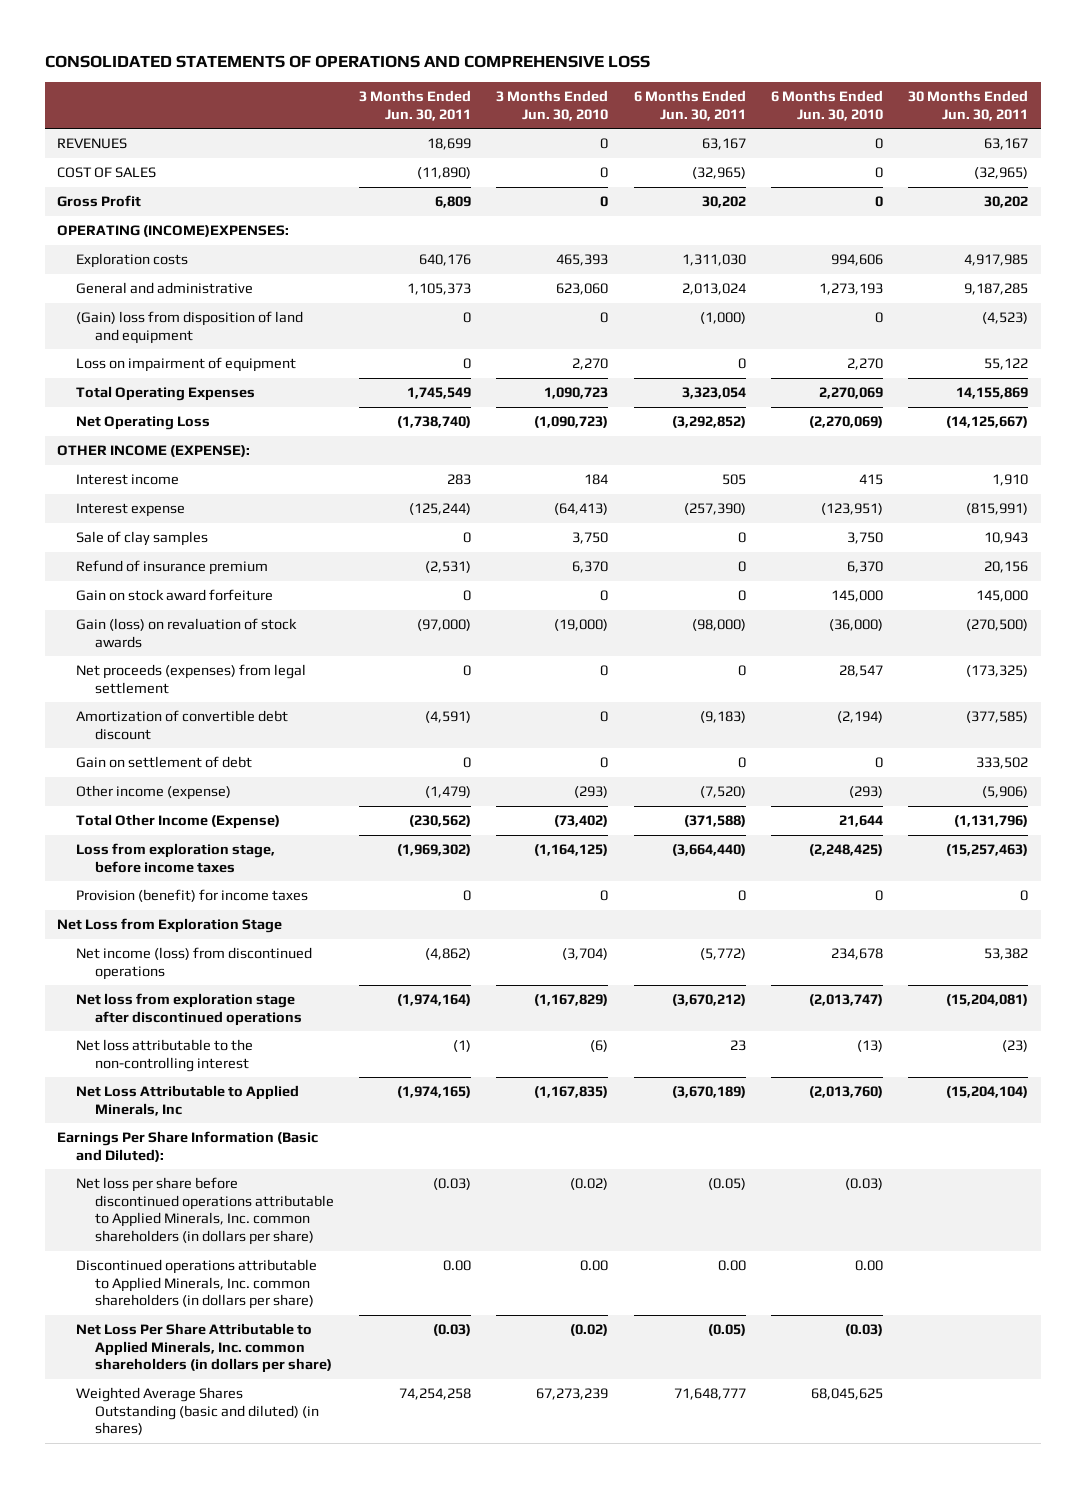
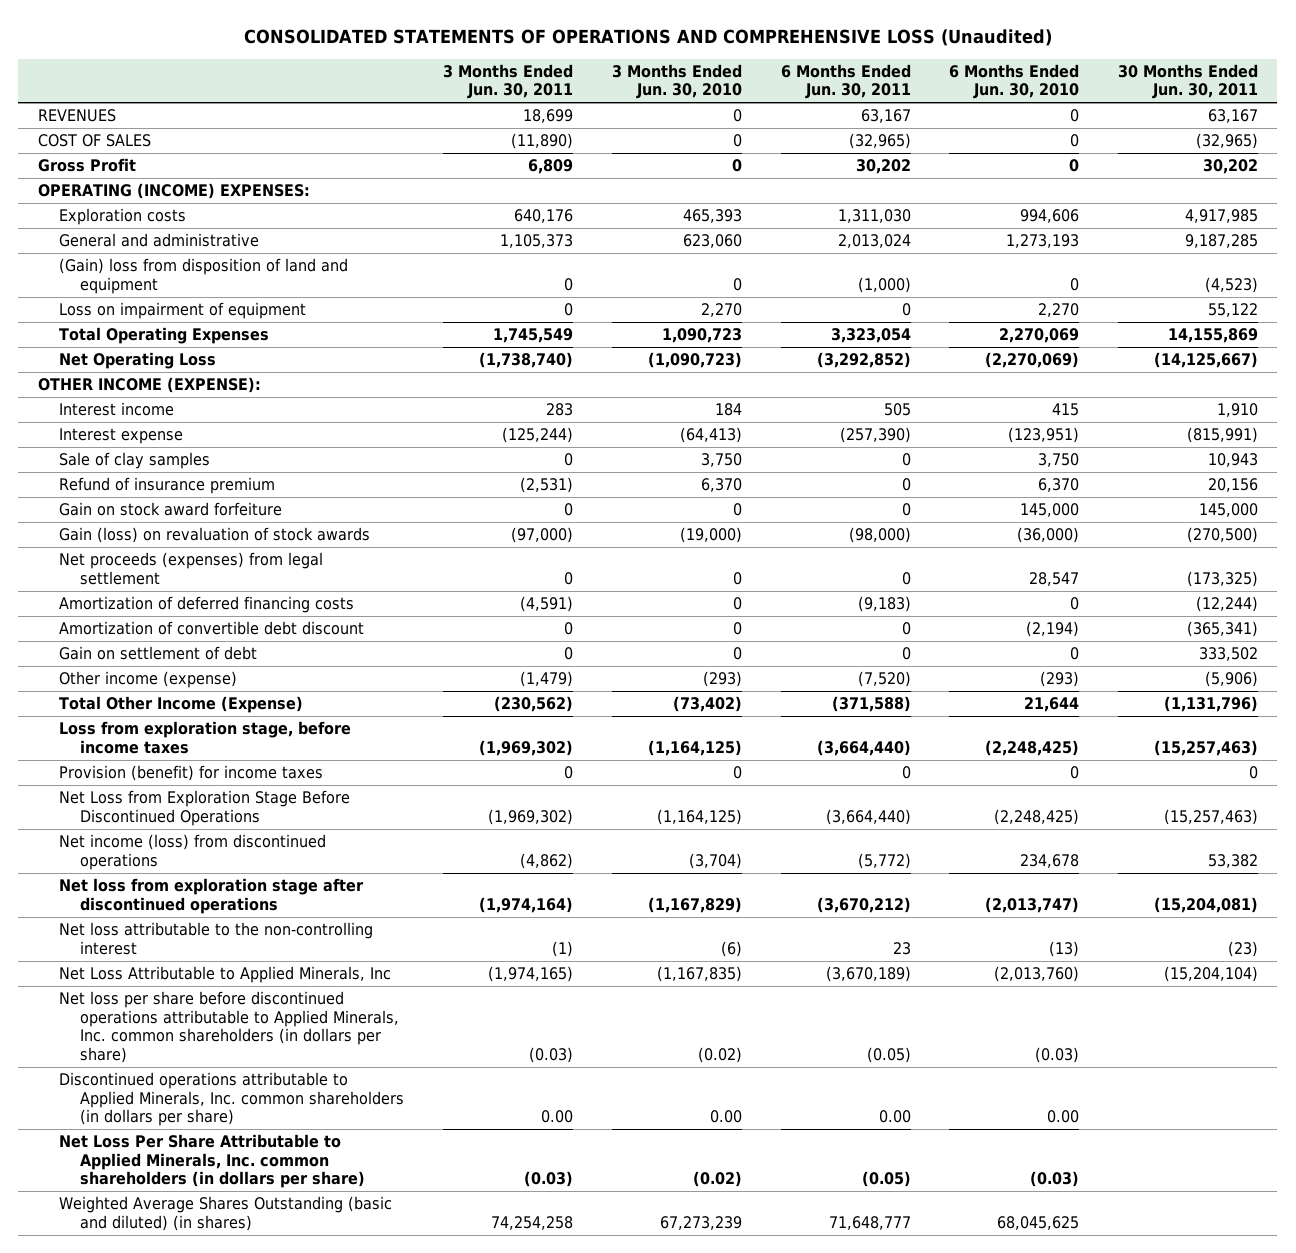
- CONSOLIDATED STATEMENTS OF OPERATIONS AND COMPREHENSIVE LOSS
+ CONSOLIDATED STATEMENTS OF OPERATIONS AND COMPREHENSIVE LOSS (Unaudited)
- OPERATING (INCOME)EXPENSES:
+ OPERATING (INCOME) EXPENSES:
- Amortization of convertible debt discount | (4,591) | 0 | (9,183) | (2,194) | (377,585)
+ Amortization of deferred financing costs | (4,591) | 0 | (9,183) | 0 | (12,244)
+ Amortization of convertible debt discount | 0 | 0 | 0 | (2,194) | (365,341)
- Net Loss from Exploration Stage
+ Net Loss from Exploration Stage Before Discontinued Operations | (1,969,302) | (1,164,125) | (3,664,440) | (2,248,425) | (15,257,463)
- Earnings Per Share Information (Basic and Diluted):

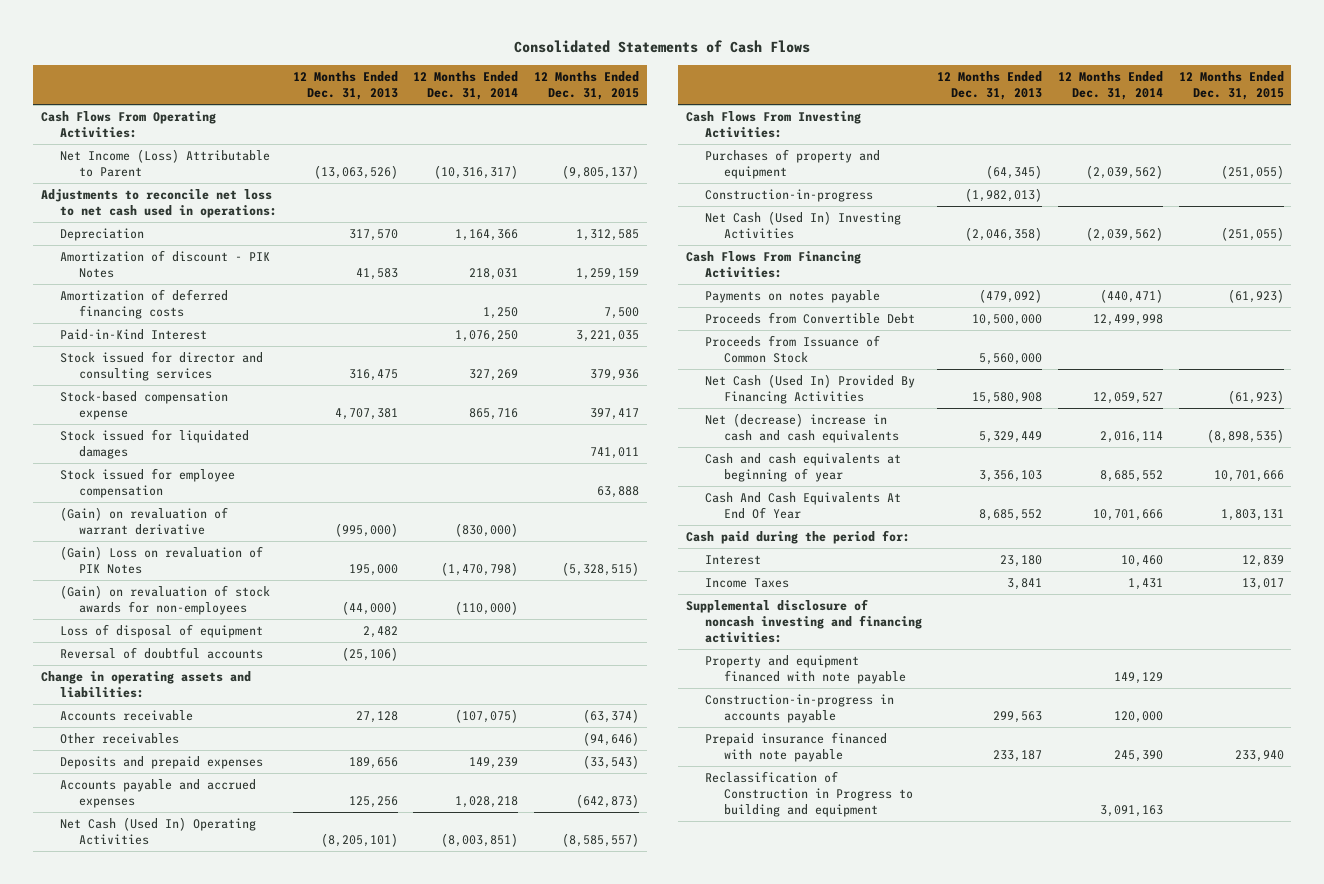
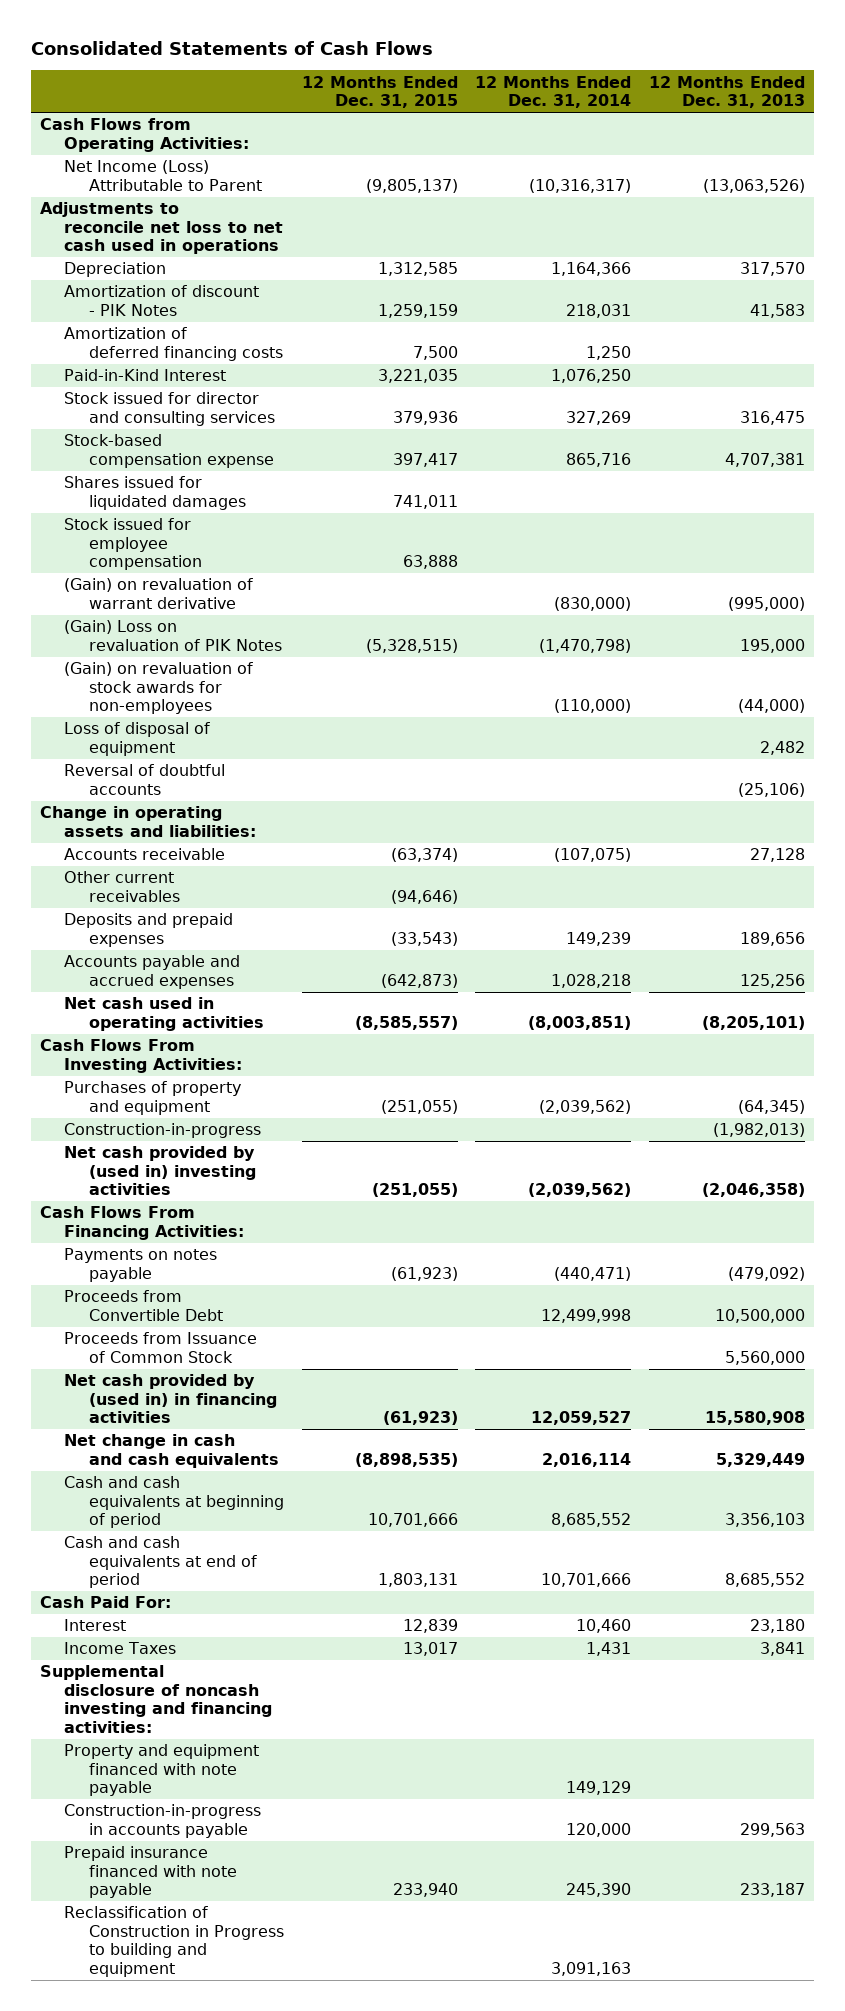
- | 12 Months Ended Dec. 31, 2013 | 12 Months Ended Dec. 31, 2014 | 12 Months Ended Dec. 31, 2015
+ | 12 Months Ended Dec. 31, 2015 | 12 Months Ended Dec. 31, 2014 | 12 Months Ended Dec. 31, 2013
- Cash Flows From Operating Activities:
+ Cash Flows from Operating Activities:
- Adjustments to reconcile net loss to net cash used in operations:
+ Adjustments to reconcile net loss to net cash used in operations
- Stock issued for liquidated damages | | | 741,011
+ Shares issued for liquidated damages | 741,011 | |
- Other receivables | | | (94,646)
+ Other current receivables | (94,646) | |
- Net Cash (Used In) Operating Activities | (8,205,101) | (8,003,851) | (8,585,557)
+ Net cash used in operating activities | (8,585,557) | (8,003,851) | (8,205,101)
- Net Cash (Used In) Investing Activities | (2,046,358) | (2,039,562) | (251,055)
+ Net cash provided by (used in) investing activities | (251,055) | (2,039,562) | (2,046,358)
- Net Cash (Used In) Provided By Financing Activities | 15,580,908 | 12,059,527 | (61,923)
- Net (decrease) increase in cash and cash equivalents | 5,329,449 | 2,016,114 | (8,898,535)
- Cash and cash equivalents at beginning of year | 3,356,103 | 8,685,552 | 10,701,666
- Cash And Cash Equivalents At End Of Year | 8,685,552 | 10,701,666 | 1,803,131
- Cash paid during the period for:
+ Net cash provided by (used in) in financing activities | (61,923) | 12,059,527 | 15,580,908
+ Net change in cash and cash equivalents | (8,898,535) | 2,016,114 | 5,329,449
+ Cash and cash equivalents at beginning of period | 10,701,666 | 8,685,552 | 3,356,103
+ Cash and cash equivalents at end of period | 1,803,131 | 10,701,666 | 8,685,552
+ Cash Paid For:

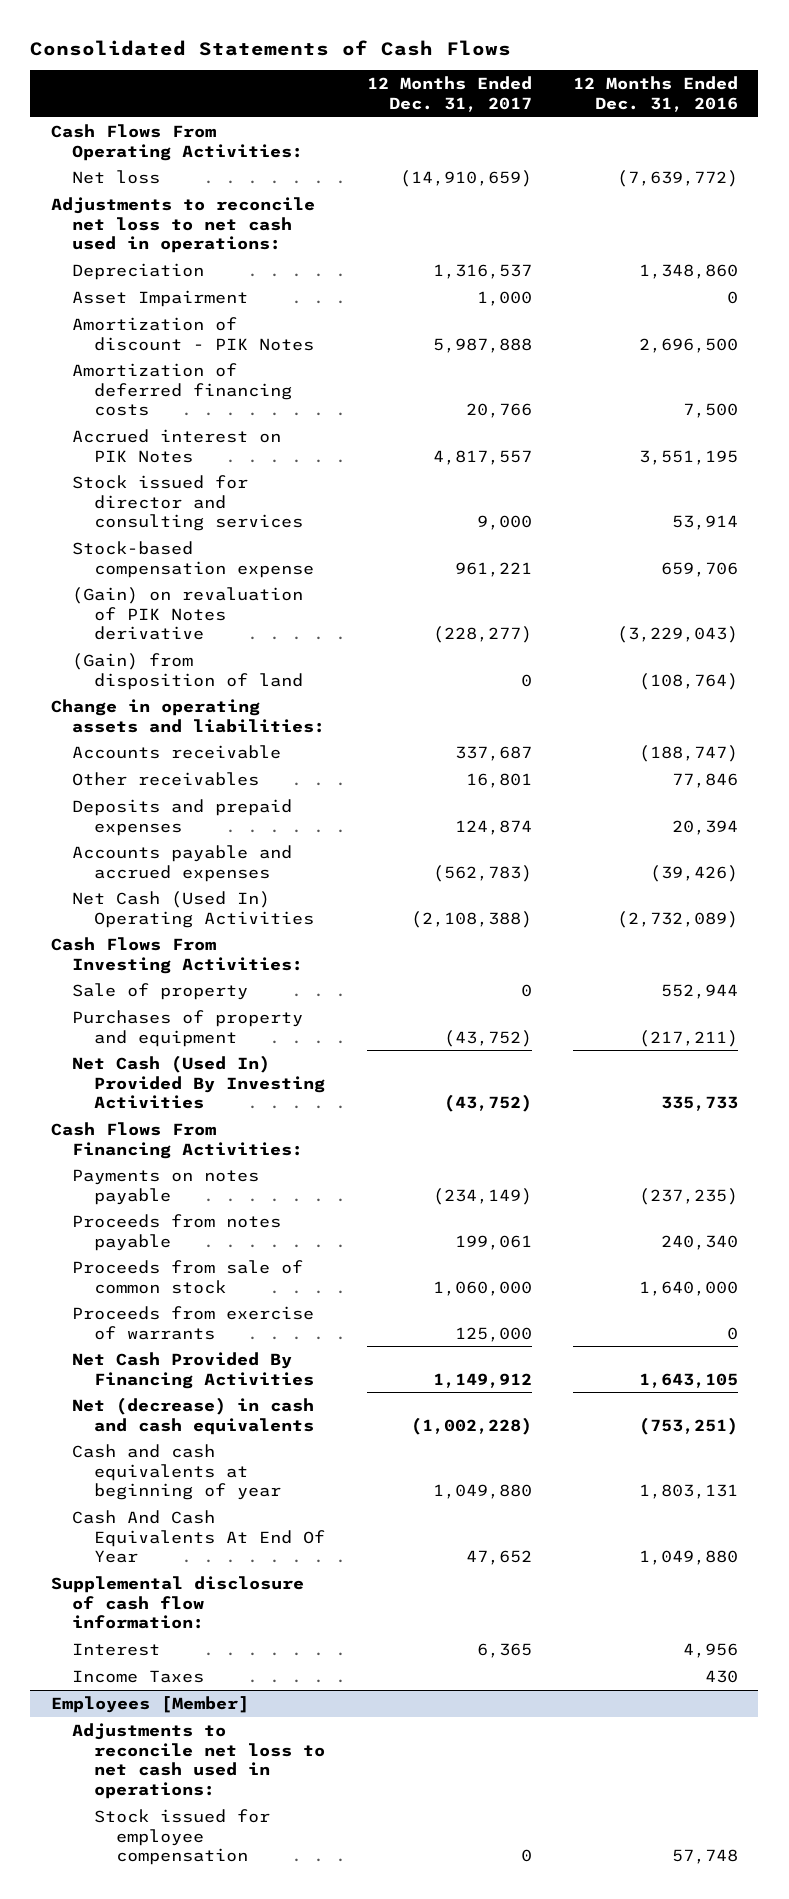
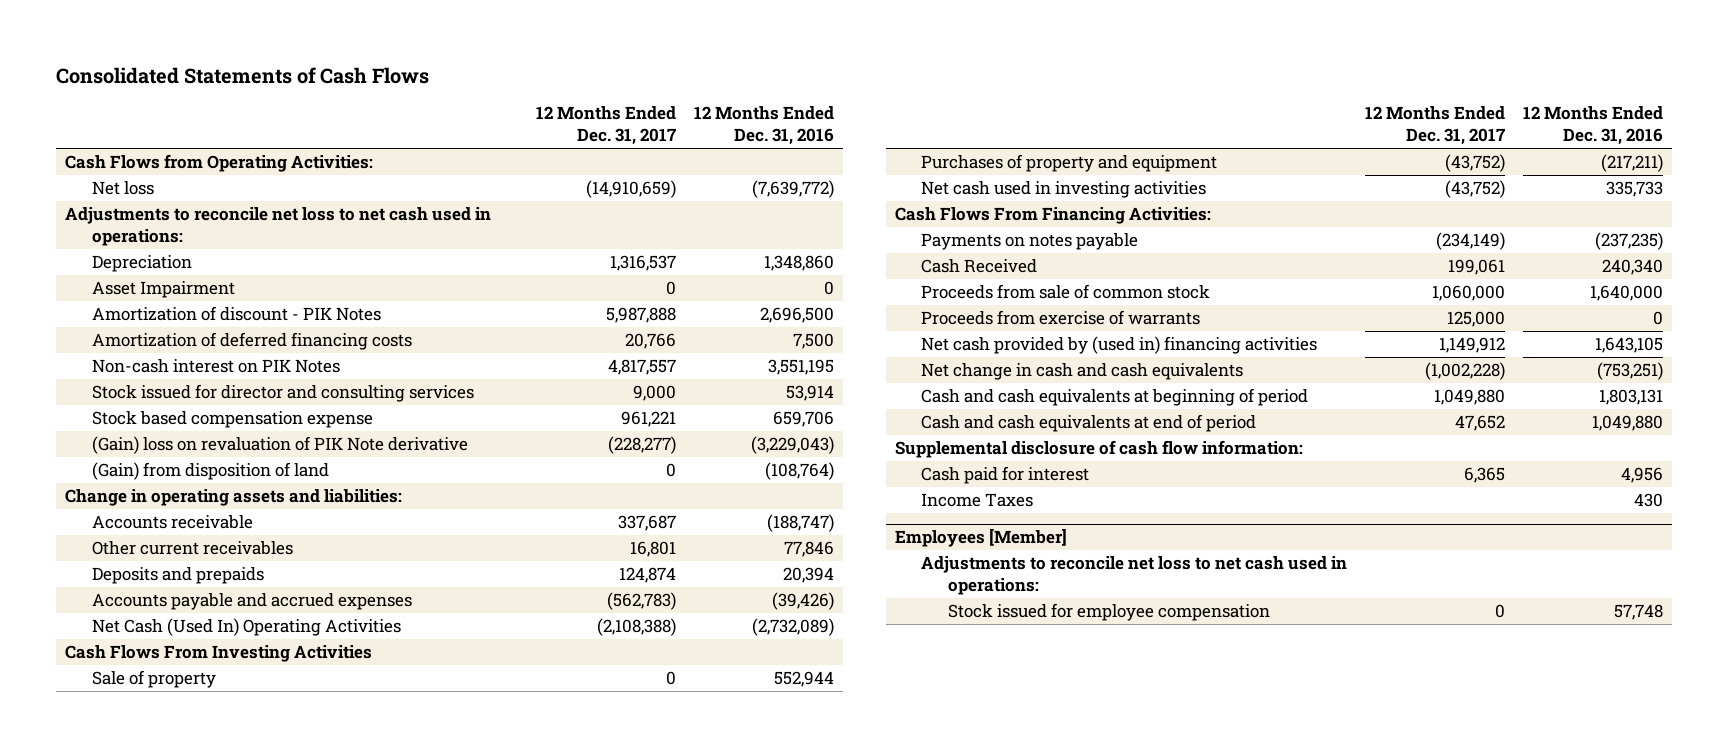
- Cash Flows From Operating Activities:
+ Cash Flows from Operating Activities:
- Asset Impairment | 1,000 | 0
+ Asset Impairment | 0 | 0
- Accrued interest on PIK Notes | 4,817,557 | 3,551,195
+ Non-cash interest on PIK Notes | 4,817,557 | 3,551,195
- Stock-based compensation expense | 961,221 | 659,706
- (Gain) on revaluation of PIK Notes derivative | (228,277) | (3,229,043)
+ Stock based compensation expense | 961,221 | 659,706
+ (Gain) loss on revaluation of PIK Note derivative | (228,277) | (3,229,043)
- Other receivables | 16,801 | 77,846
- Deposits and prepaid expenses | 124,874 | 20,394
+ Other current receivables | 16,801 | 77,846
+ Deposits and prepaids | 124,874 | 20,394
- Cash Flows From Investing Activities:
+ Cash Flows From Investing Activities
- Net Cash (Used In) Provided By Investing Activities | (43,752) | 335,733
+ Net cash used in investing activities | (43,752) | 335,733
- Proceeds from notes payable | 199,061 | 240,340
+ Cash Received | 199,061 | 240,340
- Net Cash Provided By Financing Activities | 1,149,912 | 1,643,105
- Net (decrease) in cash and cash equivalents | (1,002,228) | (753,251)
- Cash and cash equivalents at beginning of year | 1,049,880 | 1,803,131
- Cash And Cash Equivalents At End Of Year | 47,652 | 1,049,880
+ Net cash provided by (used in) financing activities | 1,149,912 | 1,643,105
+ Net change in cash and cash equivalents | (1,002,228) | (753,251)
+ Cash and cash equivalents at beginning of period | 1,049,880 | 1,803,131
+ Cash and cash equivalents at end of period | 47,652 | 1,049,880
- Interest | 6,365 | 4,956
+ Cash paid for interest | 6,365 | 4,956

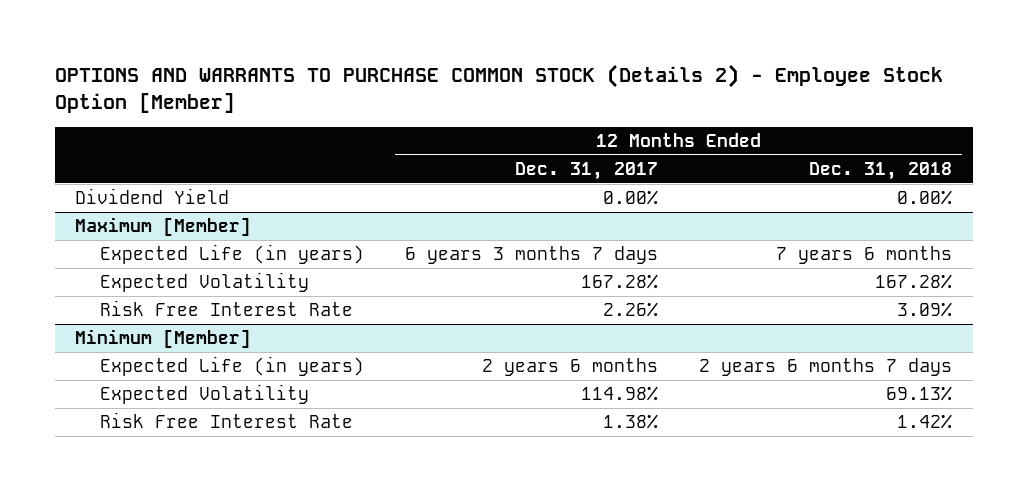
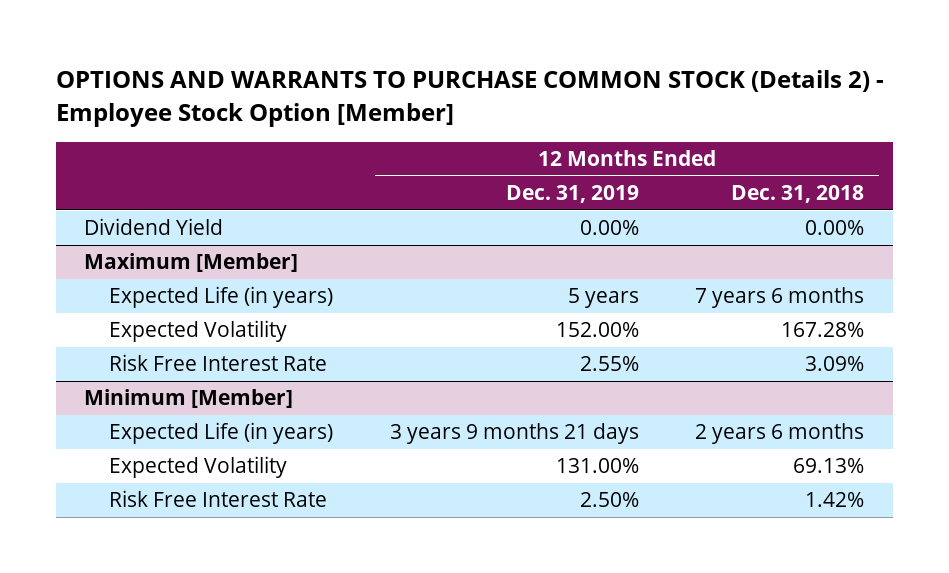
- | 12 Months Ended Dec. 31, 2017 | 12 Months Ended Dec. 31, 2018
+ | 12 Months Ended Dec. 31, 2019 | 12 Months Ended Dec. 31, 2018
@ Minimum [Member]
- Expected Life (in years) | 2 years 6 months | 2 years 6 months 7 days
+ Expected Life (in years) | 3 years 9 months 21 days | 2 years 6 months

